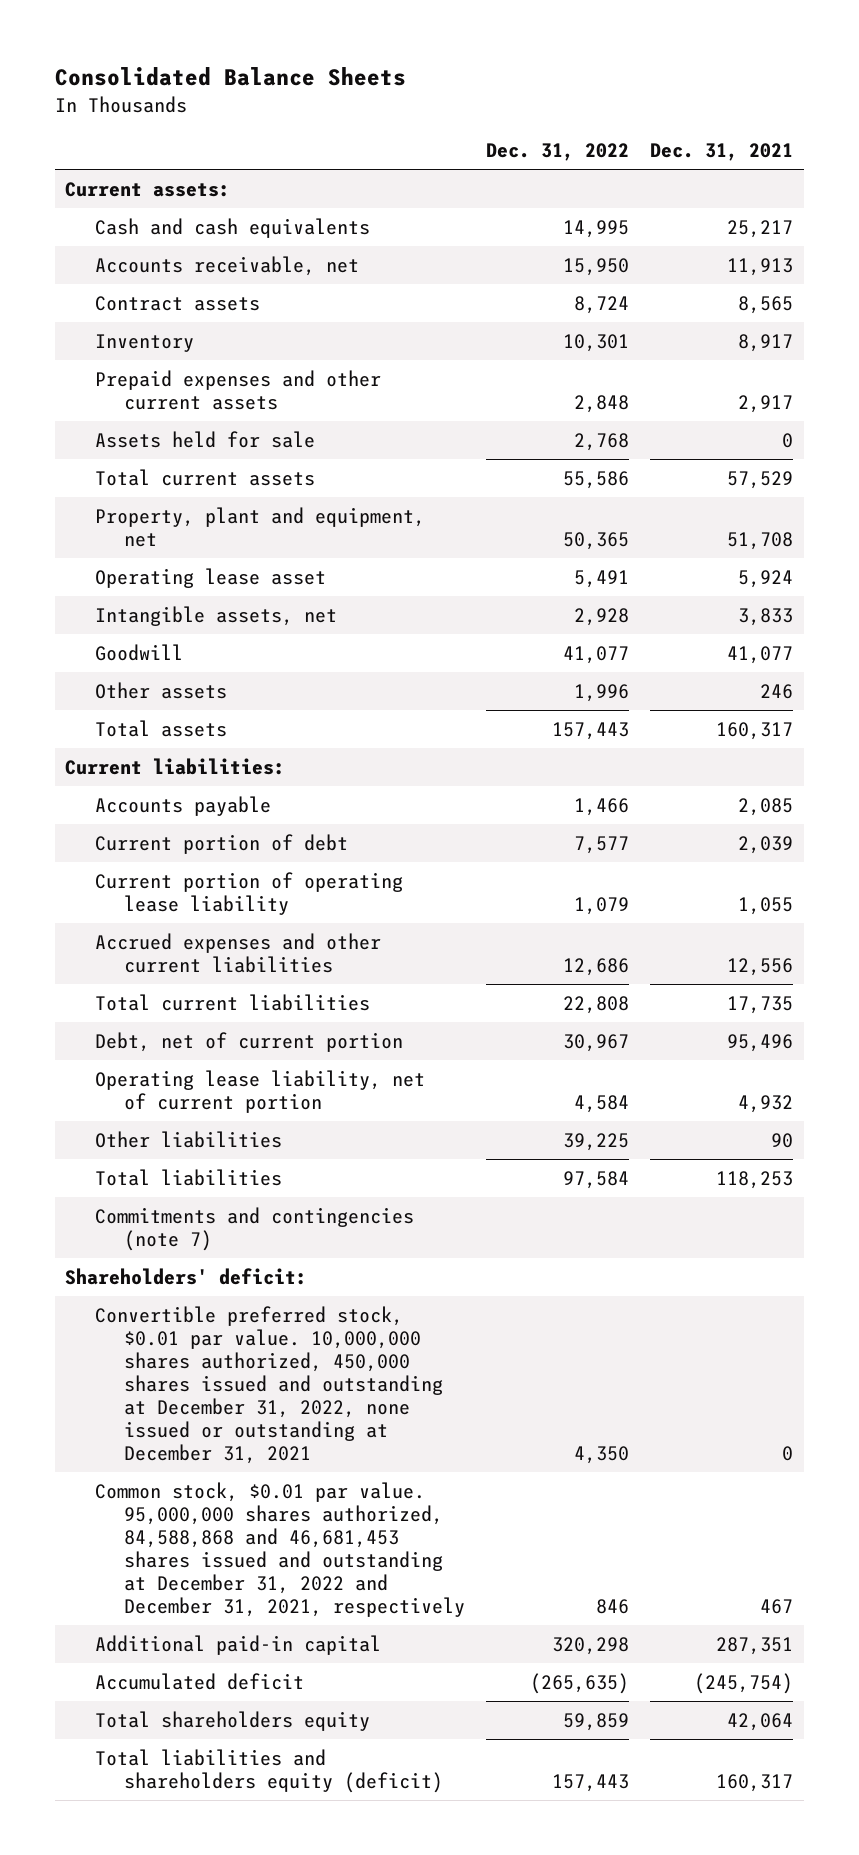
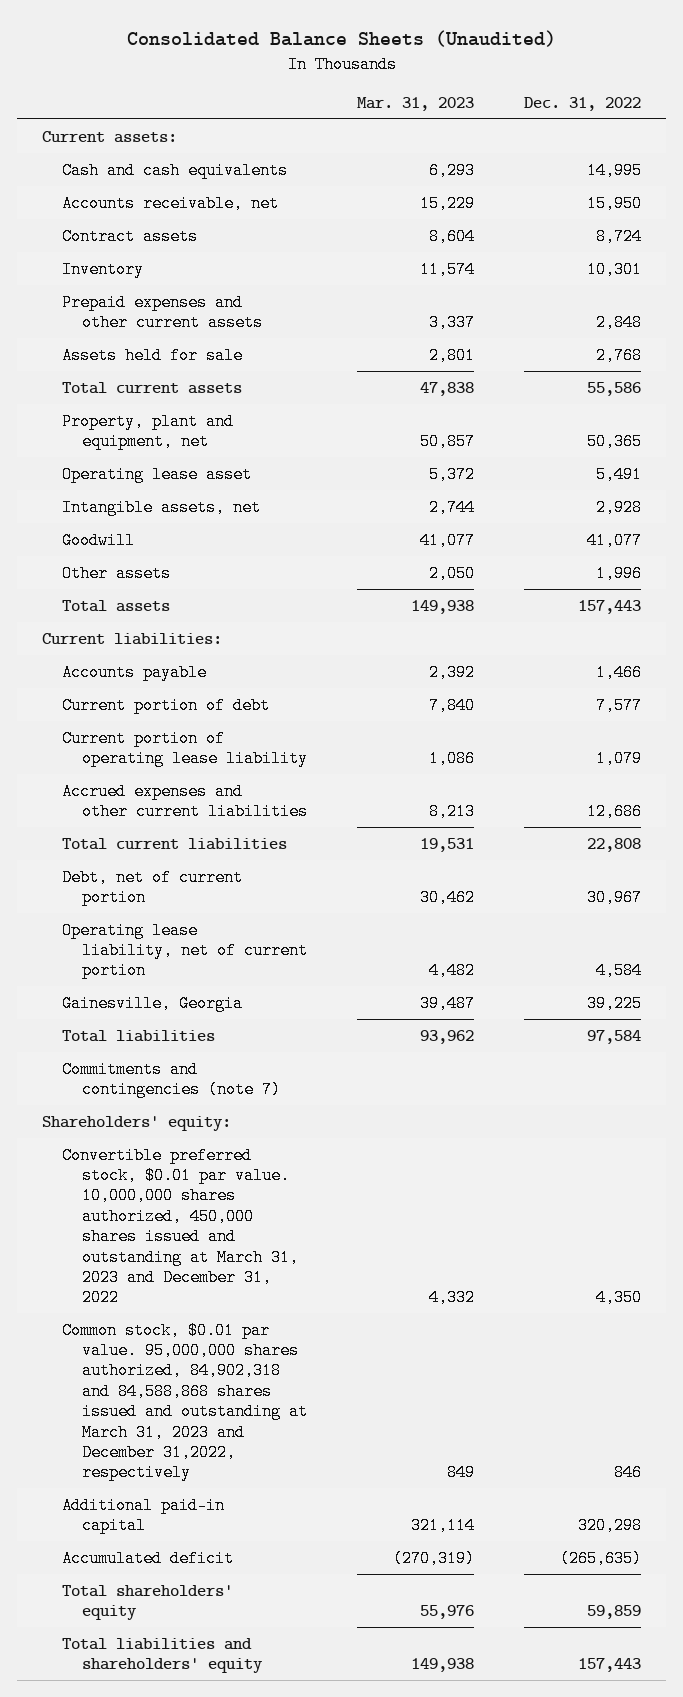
- Consolidated Balance Sheets
+ Consolidated Balance Sheets (Unaudited)
- | Dec. 31, 2022 | Dec. 31, 2021
+ | Mar. 31, 2023 | Dec. 31, 2022
- Other liabilities | 39,225 | 90
+ Gainesville, Georgia | 39,487 | 39,225
- Shareholders' deficit:
- Convertible preferred stock, $0.01 par value. 10,000,000 shares authorized, 450,000 shares issued and outstanding at December 31, 2022, none issued or outstanding at December 31, 2021 | 4,350 | 0
- Common stock, $0.01 par value. 95,000,000 shares authorized, 84,588,868 and 46,681,453 shares issued and outstanding at December 31, 2022 and December 31, 2021, respectively | 846 | 467
+ Shareholders' equity:
+ Convertible preferred stock, $0.01 par value. 10,000,000 shares authorized, 450,000 shares issued and outstanding at March 31, 2023 and December 31, 2022 | 4,332 | 4,350
+ Common stock, $0.01 par value. 95,000,000 shares authorized, 84,902,318 and 84,588,868 shares issued and outstanding at March 31, 2023 and December 31,2022, respectively | 849 | 846
- Total shareholders equity | 59,859 | 42,064
- Total liabilities and shareholders equity (deficit) | 157,443 | 160,317
+ Total shareholders' equity | 55,976 | 59,859
+ Total liabilities and shareholders' equity | 149,938 | 157,443

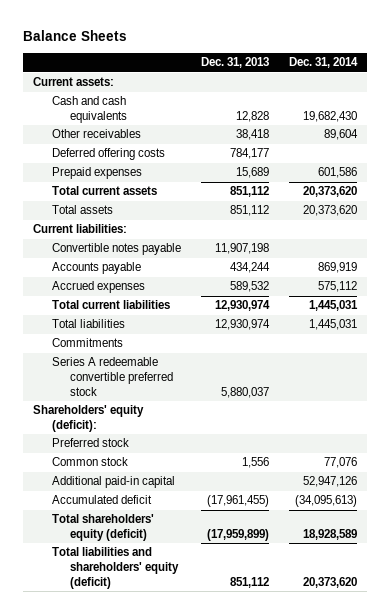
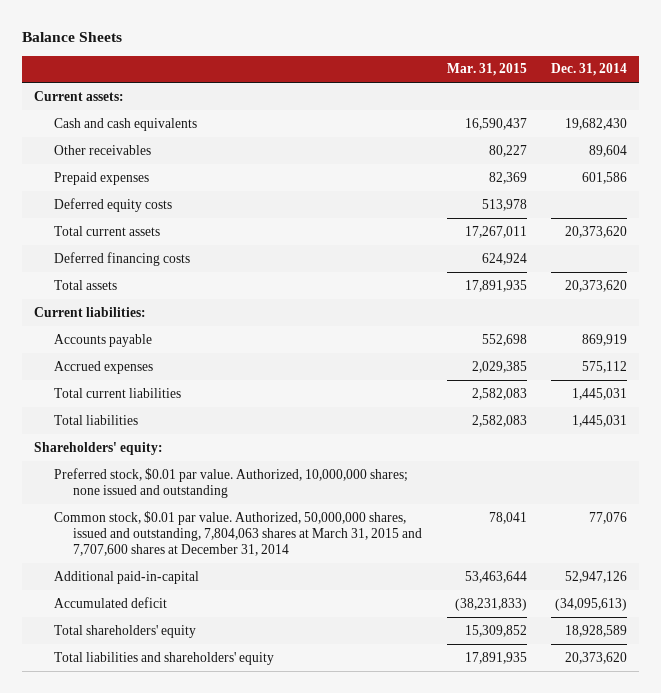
- | Dec. 31, 2013 | Dec. 31, 2014
+ | Mar. 31, 2015 | Dec. 31, 2014
- Deferred offering costs | 784,177 |
+ Deferred equity costs | 513,978 |
+ Deferred financing costs | 624,924 |
- Convertible notes payable | 11,907,198 |
- Commitments
- Series A redeemable convertible preferred stock | 5,880,037 |
- Shareholders' equity (deficit):
- Preferred stock
- Common stock | 1,556 | 77,076
- Additional paid-in capital | | 52,947,126
+ Shareholders' equity:
+ Preferred stock, $0.01 par value. Authorized, 10,000,000 shares; none issued and outstanding
+ Common stock, $0.01 par value. Authorized, 50,000,000 shares, issued and outstanding, 7,804,063 shares at March 31, 2015 and 7,707,600 shares at December 31, 2014 | 78,041 | 77,076
+ Additional paid-in-capital | 53,463,644 | 52,947,126
- Total shareholders' equity (deficit) | (17,959,899) | 18,928,589
- Total liabilities and shareholders' equity (deficit) | 851,112 | 20,373,620
+ Total shareholders' equity | 15,309,852 | 18,928,589
+ Total liabilities and shareholders' equity | 17,891,935 | 20,373,620

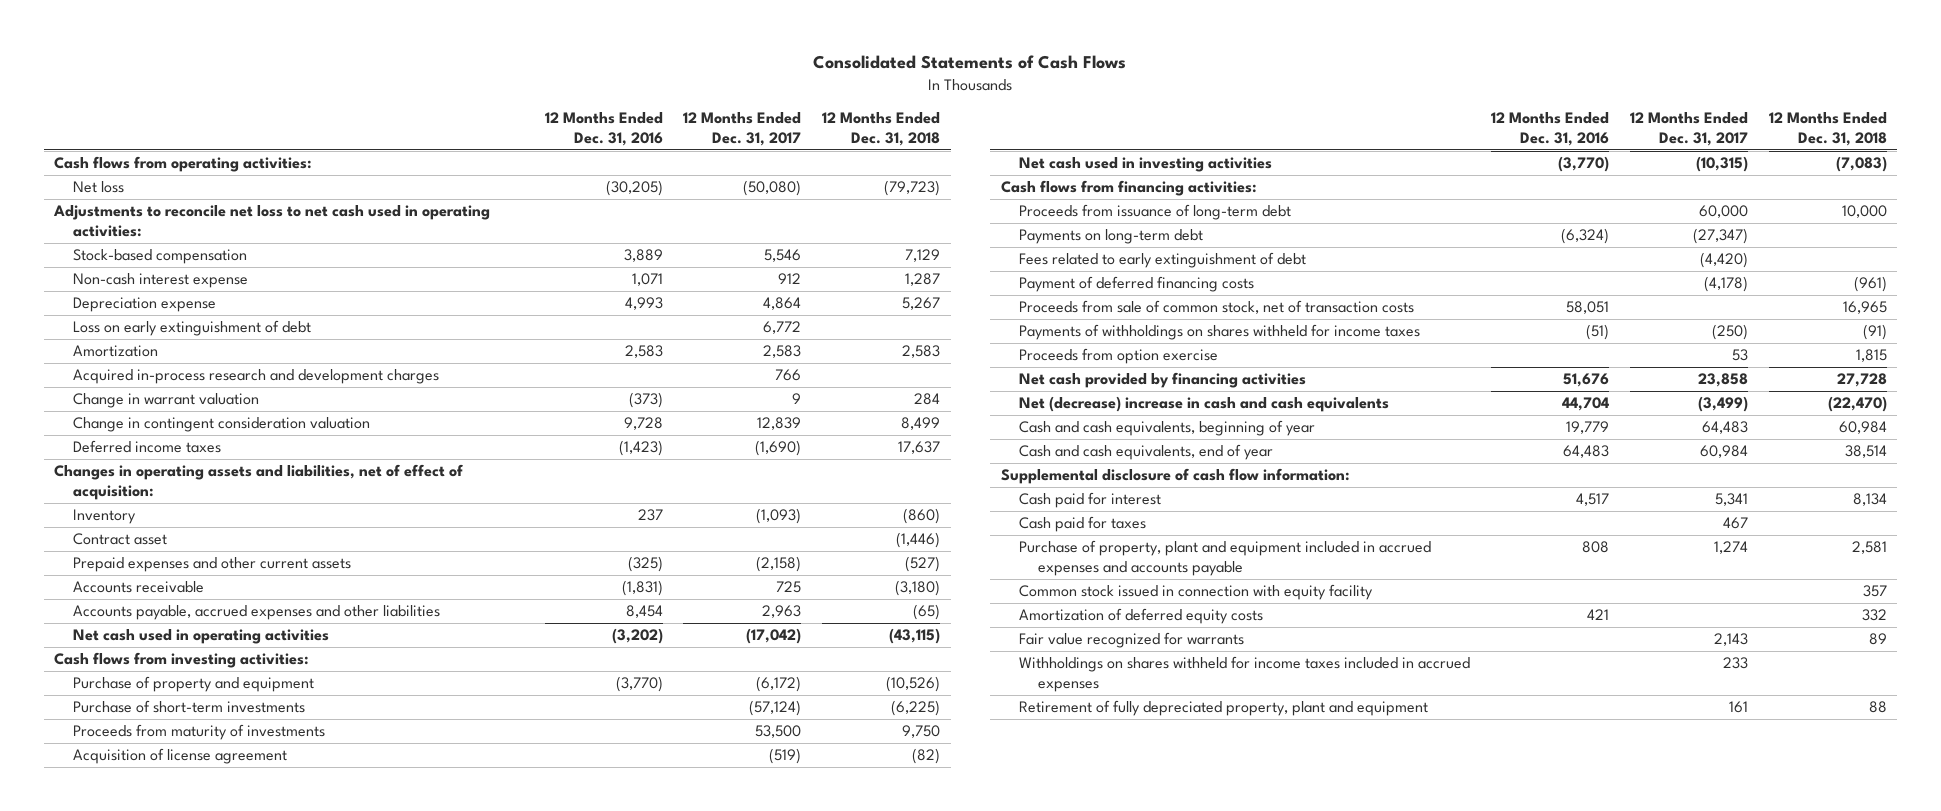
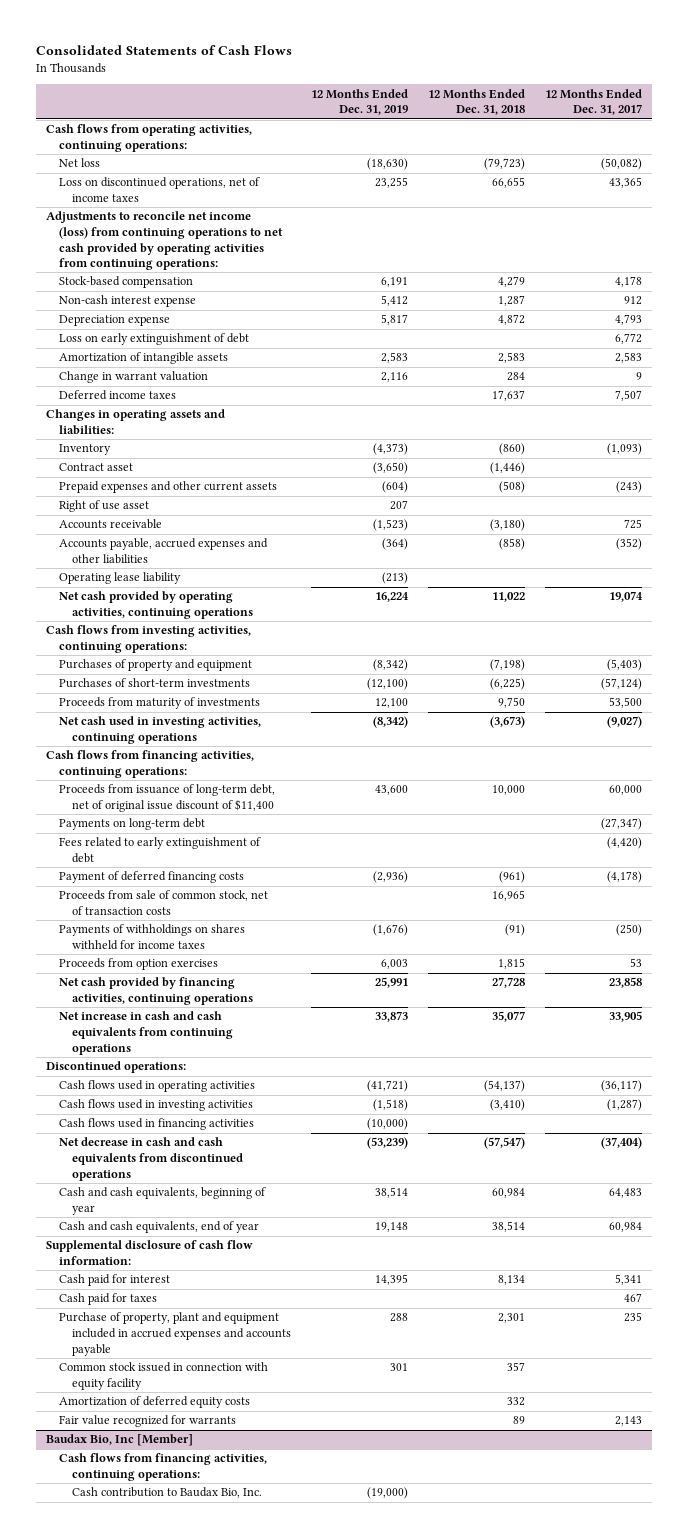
- | 12 Months Ended Dec. 31, 2016 | 12 Months Ended Dec. 31, 2017 | 12 Months Ended Dec. 31, 2018
+ | 12 Months Ended Dec. 31, 2019 | 12 Months Ended Dec. 31, 2018 | 12 Months Ended Dec. 31, 2017
- Cash flows from operating activities:
- Net loss | (30,205) | (50,080) | (79,723)
- Adjustments to reconcile net loss to net cash used in operating activities:
- Stock-based compensation | 3,889 | 5,546 | 7,129
+ Cash flows from operating activities, continuing operations:
+ Net loss | (18,630) | (79,723) | (50,082)
+ Loss on discontinued operations, net of income taxes | 23,255 | 66,655 | 43,365
+ Adjustments to reconcile net income (loss) from continuing operations to net cash provided by operating activities from continuing operations:
+ Stock-based compensation | 6,191 | 4,279 | 4,178
- Depreciation expense | 4,993 | 4,864 | 5,267
+ Depreciation expense | 5,817 | 4,872 | 4,793
- Amortization | 2,583 | 2,583 | 2,583
- Acquired in-process research and development charges | | 766 |
+ Amortization of intangible assets | 2,583 | 2,583 | 2,583
- Change in contingent consideration valuation | 9,728 | 12,839 | 8,499
- Deferred income taxes | (1,423) | (1,690) | 17,637
- Changes in operating assets and liabilities, net of effect of acquisition:
+ Deferred income taxes | | 17,637 | 7,507
+ Changes in operating assets and liabilities:
- Prepaid expenses and other current assets | (325) | (2,158) | (527)
+ Prepaid expenses and other current assets | (604) | (508) | (243)
+ Right of use asset | 207 | |
- Accounts payable, accrued expenses and other liabilities | 8,454 | 2,963 | (65)
- Net cash used in operating activities | (3,202) | (17,042) | (43,115)
- Cash flows from investing activities:
- Purchase of property and equipment | (3,770) | (6,172) | (10,526)
- Purchase of short-term investments | | (57,124) | (6,225)
+ Accounts payable, accrued expenses and other liabilities | (364) | (858) | (352)
+ Operating lease liability | (213) | |
+ Net cash provided by operating activities, continuing operations | 16,224 | 11,022 | 19,074
+ Cash flows from investing activities, continuing operations:
+ Purchases of property and equipment | (8,342) | (7,198) | (5,403)
+ Purchases of short-term investments | (12,100) | (6,225) | (57,124)
- Acquisition of license agreement | | (519) | (82)
- Net cash used in investing activities | (3,770) | (10,315) | (7,083)
- Cash flows from financing activities:
- Proceeds from issuance of long-term debt | | 60,000 | 10,000
+ Net cash used in investing activities, continuing operations | (8,342) | (3,673) | (9,027)
+ Cash flows from financing activities, continuing operations:
+ Proceeds from issuance of long-term debt, net of original issue discount of $11,400 | 43,600 | 10,000 | 60,000
- Proceeds from option exercise | | 53 | 1,815
- Net cash provided by financing activities | 51,676 | 23,858 | 27,728
- Net (decrease) increase in cash and cash equivalents | 44,704 | (3,499) | (22,470)
+ Proceeds from option exercises | 6,003 | 1,815 | 53
+ Net cash provided by financing activities, continuing operations | 25,991 | 27,728 | 23,858
+ Net increase in cash and cash equivalents from continuing operations | 33,873 | 35,077 | 33,905
+ Discontinued operations:
+ Cash flows used in operating activities | (41,721) | (54,137) | (36,117)
+ Cash flows used in investing activities | (1,518) | (3,410) | (1,287)
+ Cash flows used in financing activities | (10,000) | |
+ Net decrease in cash and cash equivalents from discontinued operations | (53,239) | (57,547) | (37,404)
- Purchase of property, plant and equipment included in accrued expenses and accounts payable | 808 | 1,274 | 2,581
+ Purchase of property, plant and equipment included in accrued expenses and accounts payable | 288 | 2,301 | 235
- Withholdings on shares withheld for income taxes included in accrued expenses | | 233 |
- Retirement of fully depreciated property, plant and equipment | | 161 | 88
+ Baudax Bio, Inc [Member]
+ Cash flows from financing activities, continuing operations:
+ Cash contribution to Baudax Bio, Inc. | (19,000) | |

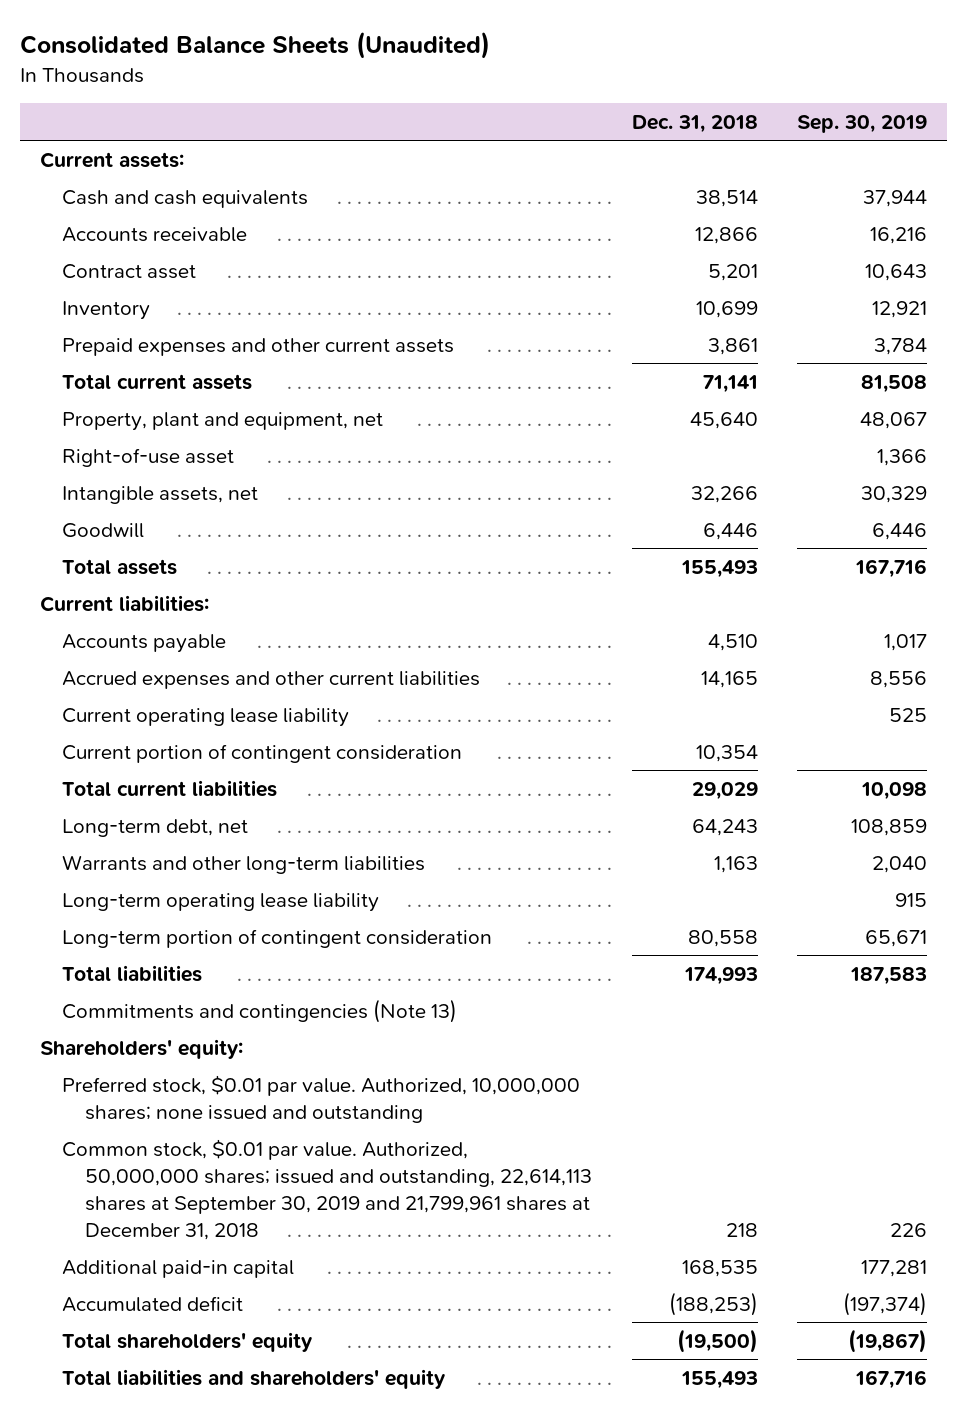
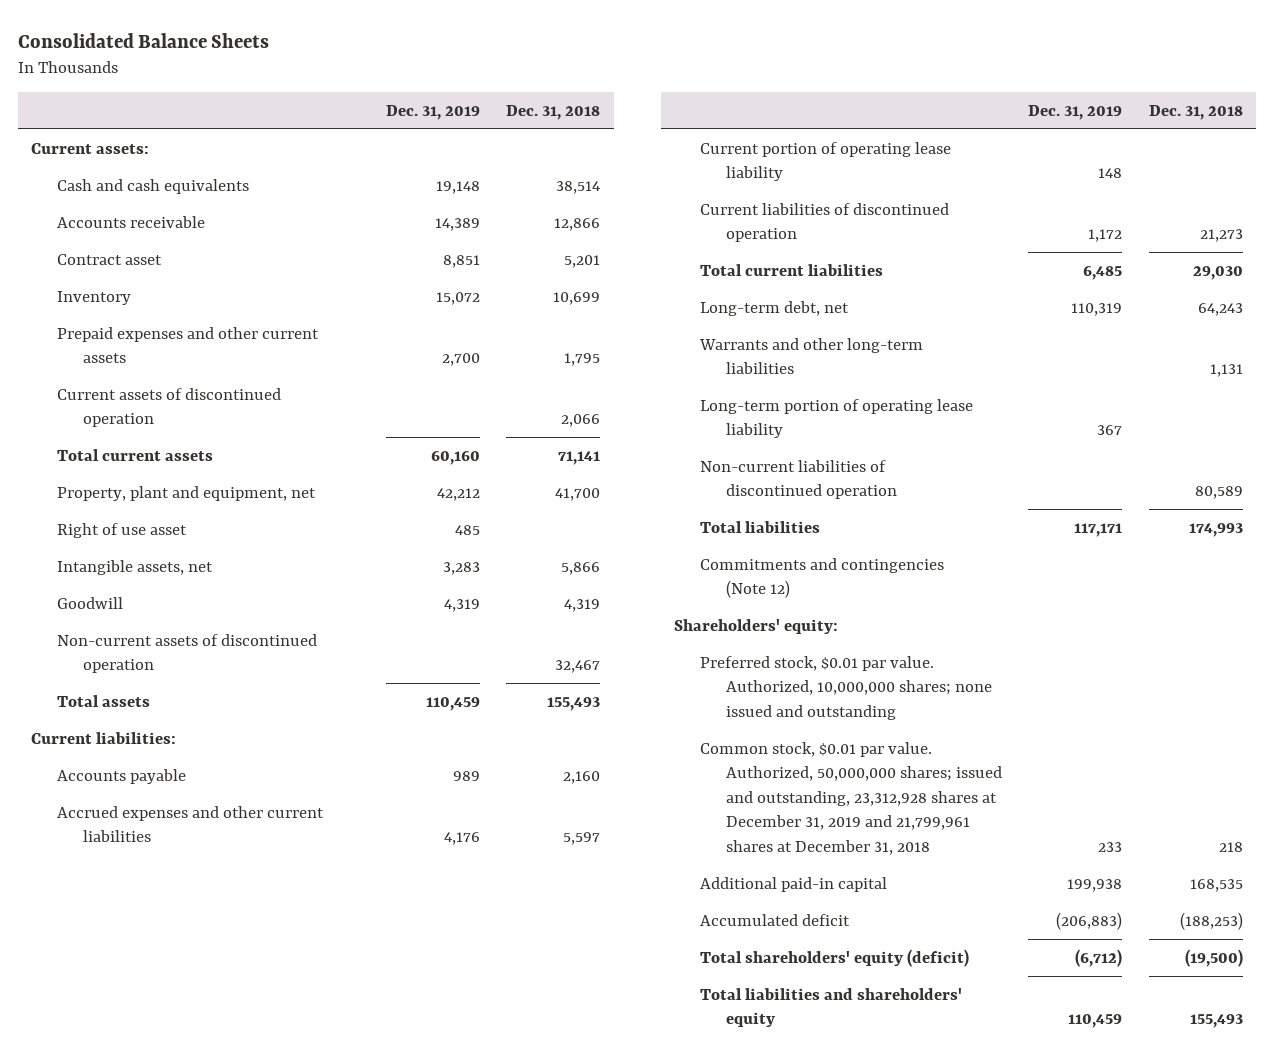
- Consolidated Balance Sheets (Unaudited)
+ Consolidated Balance Sheets
- | Dec. 31, 2018 | Sep. 30, 2019
+ | Dec. 31, 2019 | Dec. 31, 2018
- Prepaid expenses and other current assets | 3,861 | 3,784
+ Prepaid expenses and other current assets | 2,700 | 1,795
+ Current assets of discontinued operation | | 2,066
- Property, plant and equipment, net | 45,640 | 48,067
- Right-of-use asset | | 1,366
- Intangible assets, net | 32,266 | 30,329
- Goodwill | 6,446 | 6,446
+ Property, plant and equipment, net | 42,212 | 41,700
+ Right of use asset | 485 |
+ Intangible assets, net | 3,283 | 5,866
+ Goodwill | 4,319 | 4,319
+ Non-current assets of discontinued operation | | 32,467
- Accounts payable | 4,510 | 1,017
- Accrued expenses and other current liabilities | 14,165 | 8,556
- Current operating lease liability | | 525
- Current portion of contingent consideration | 10,354 |
- Total current liabilities | 29,029 | 10,098
+ Accounts payable | 989 | 2,160
+ Accrued expenses and other current liabilities | 4,176 | 5,597
+ Current portion of operating lease liability | 148 |
+ Current liabilities of discontinued operation | 1,172 | 21,273
+ Total current liabilities | 6,485 | 29,030
- Warrants and other long-term liabilities | 1,163 | 2,040
- Long-term operating lease liability | | 915
- Long-term portion of contingent consideration | 80,558 | 65,671
+ Warrants and other long-term liabilities | | 1,131
+ Long-term portion of operating lease liability | 367 |
+ Non-current liabilities of discontinued operation | | 80,589
- Commitments and contingencies (Note 13)
+ Commitments and contingencies (Note 12)
- Common stock, $0.01 par value. Authorized, 50,000,000 shares; issued and outstanding, 22,614,113 shares at September 30, 2019 and 21,799,961 shares at December 31, 2018 | 218 | 226
+ Common stock, $0.01 par value. Authorized, 50,000,000 shares; issued and outstanding, 23,312,928 shares at December 31, 2019 and 21,799,961 shares at December 31, 2018 | 233 | 218
- Total shareholders' equity | (19,500) | (19,867)
+ Total shareholders' equity (deficit) | (6,712) | (19,500)

